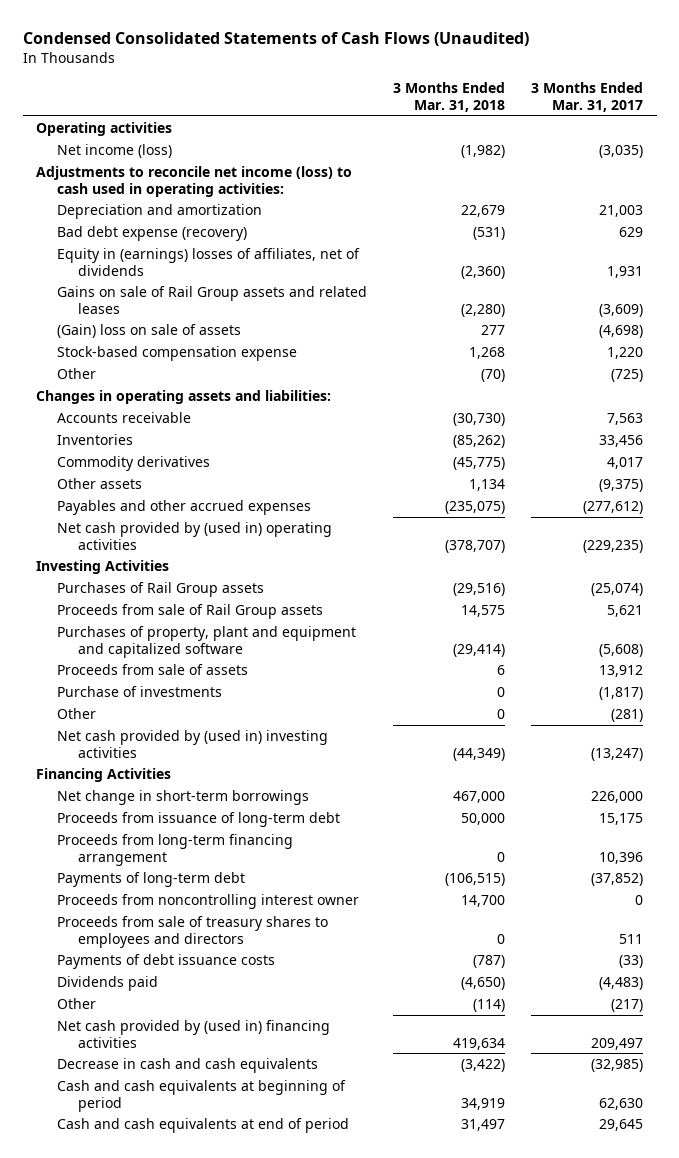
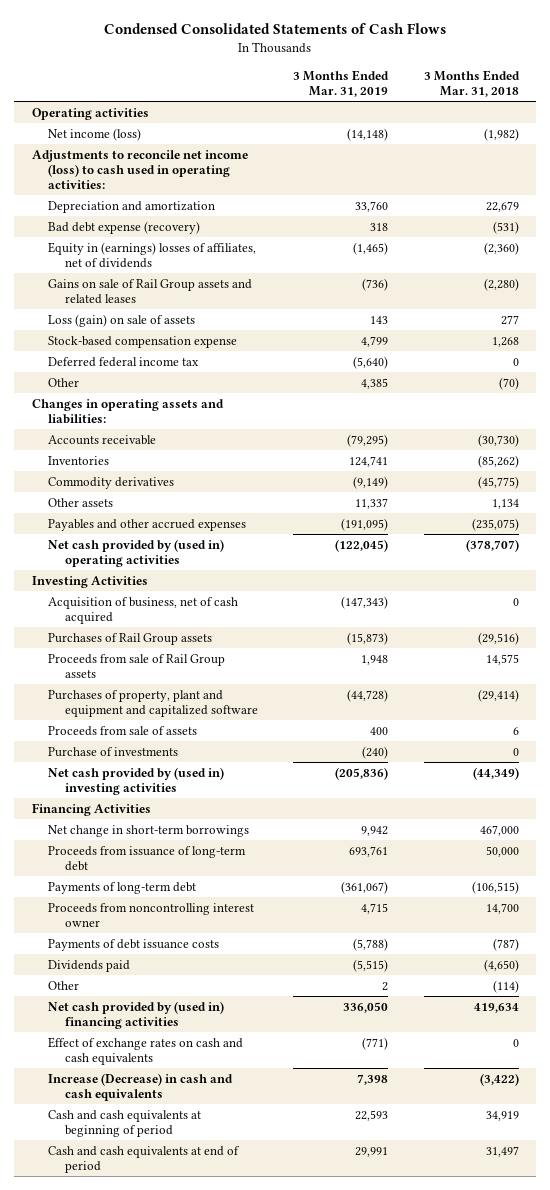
- Condensed Consolidated Statements of Cash Flows (Unaudited)
+ Condensed Consolidated Statements of Cash Flows
- | 3 Months Ended Mar. 31, 2018 | 3 Months Ended Mar. 31, 2017
+ | 3 Months Ended Mar. 31, 2019 | 3 Months Ended Mar. 31, 2018
- (Gain) loss on sale of assets | 277 | (4,698)
+ Loss (gain) on sale of assets | 143 | 277
+ Deferred federal income tax | (5,640) | 0
+ Acquisition of business, net of cash acquired | (147,343) | 0
- Other | 0 | (281)
- Proceeds from long-term financing arrangement | 0 | 10,396
- Proceeds from sale of treasury shares to employees and directors | 0 | 511
- Decrease in cash and cash equivalents | (3,422) | (32,985)
+ Effect of exchange rates on cash and cash equivalents | (771) | 0
+ Increase (Decrease) in cash and cash equivalents | 7,398 | (3,422)

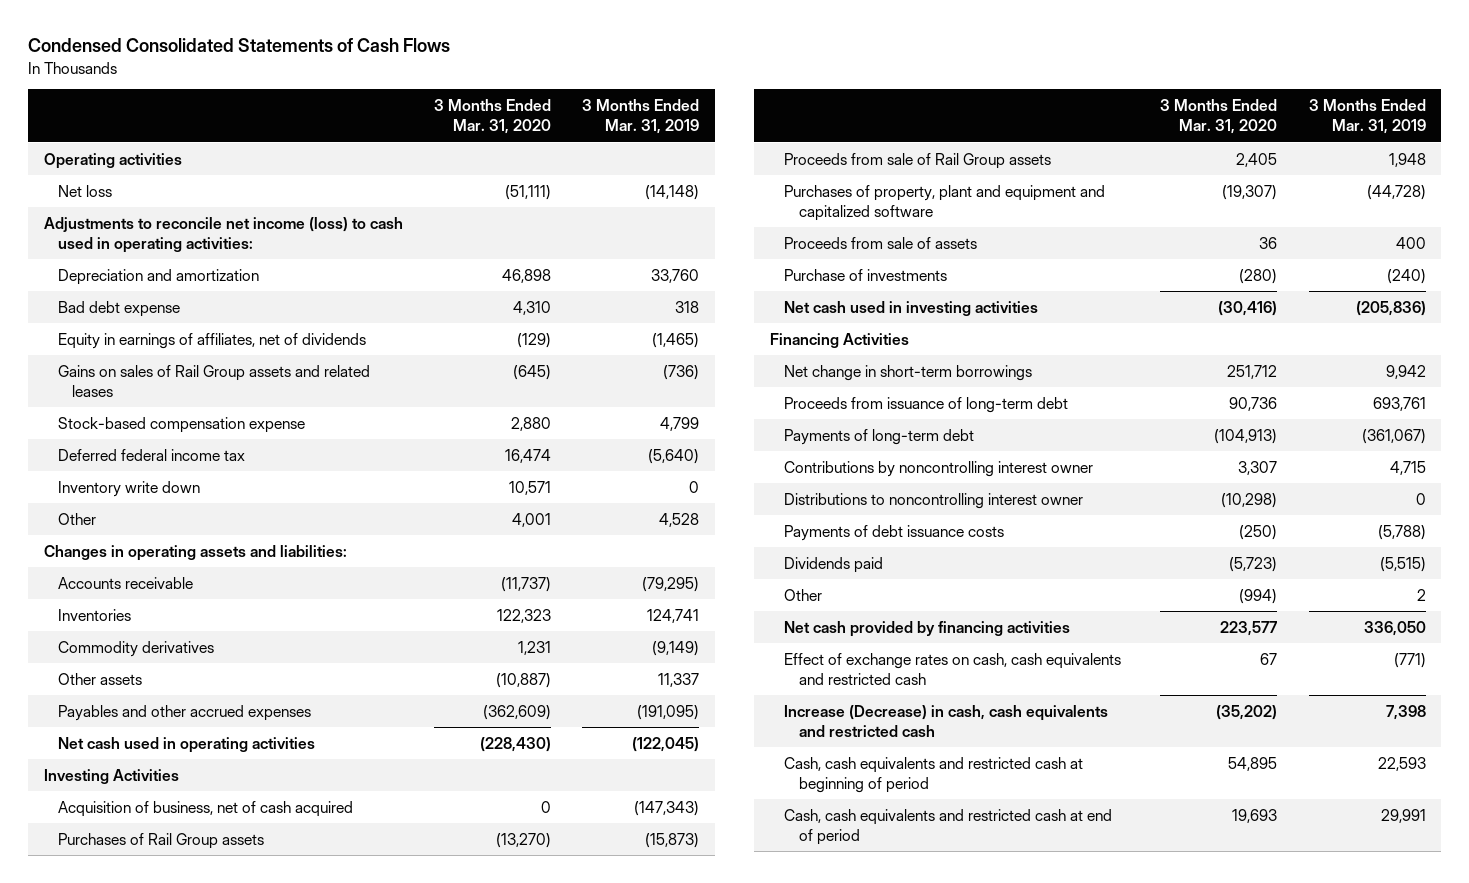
- | 3 Months Ended Mar. 31, 2019 | 3 Months Ended Mar. 31, 2018
+ | 3 Months Ended Mar. 31, 2020 | 3 Months Ended Mar. 31, 2019
- Net income (loss) | (14,148) | (1,982)
+ Net loss | (51,111) | (14,148)
- Bad debt expense (recovery) | 318 | (531)
- Equity in (earnings) losses of affiliates, net of dividends | (1,465) | (2,360)
- Gains on sale of Rail Group assets and related leases | (736) | (2,280)
- Loss (gain) on sale of assets | 143 | 277
+ Bad debt expense | 4,310 | 318
+ Equity in earnings of affiliates, net of dividends | (129) | (1,465)
+ Gains on sales of Rail Group assets and related leases | (645) | (736)
- Other | 4,385 | (70)
+ Inventory write down | 10,571 | 0
+ Other | 4,001 | 4,528
- Net cash provided by (used in) operating activities | (122,045) | (378,707)
+ Net cash used in operating activities | (228,430) | (122,045)
- Net cash provided by (used in) investing activities | (205,836) | (44,349)
+ Net cash used in investing activities | (30,416) | (205,836)
- Proceeds from noncontrolling interest owner | 4,715 | 14,700
+ Contributions by noncontrolling interest owner | 3,307 | 4,715
+ Distributions to noncontrolling interest owner | (10,298) | 0
- Net cash provided by (used in) financing activities | 336,050 | 419,634
- Effect of exchange rates on cash and cash equivalents | (771) | 0
- Increase (Decrease) in cash and cash equivalents | 7,398 | (3,422)
- Cash and cash equivalents at beginning of period | 22,593 | 34,919
- Cash and cash equivalents at end of period | 29,991 | 31,497
+ Net cash provided by financing activities | 223,577 | 336,050
+ Effect of exchange rates on cash, cash equivalents and restricted cash | 67 | (771)
+ Increase (Decrease) in cash, cash equivalents and restricted cash | (35,202) | 7,398
+ Cash, cash equivalents and restricted cash at beginning of period | 54,895 | 22,593
+ Cash, cash equivalents and restricted cash at end of period | 19,693 | 29,991

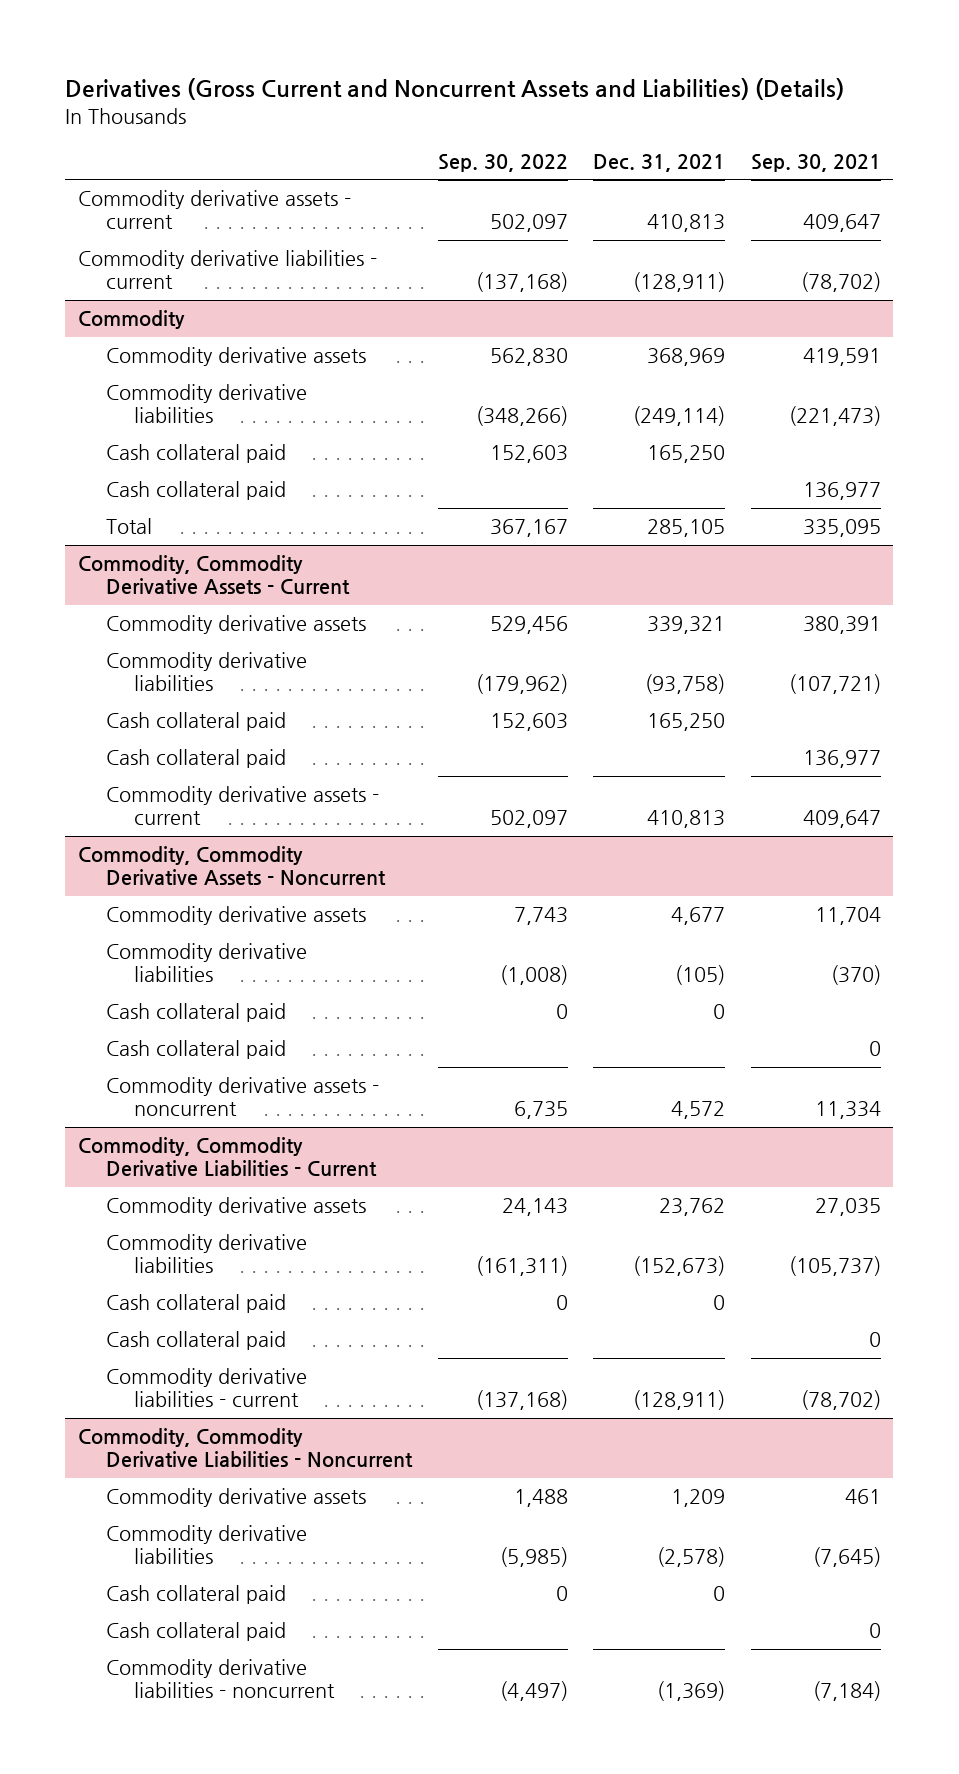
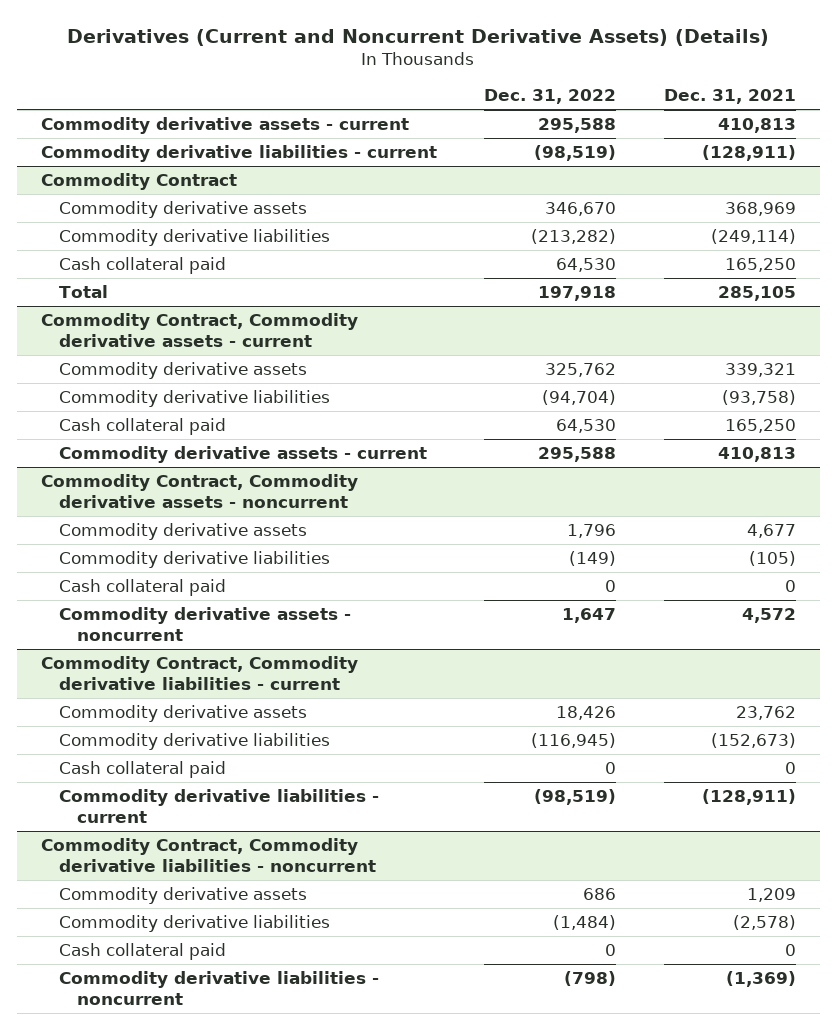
- Derivatives (Gross Current and Noncurrent Assets and Liabilities) (Details)
+ Derivatives (Current and Noncurrent Derivative Assets) (Details)
- | Sep. 30, 2022 | Dec. 31, 2021 | Sep. 30, 2021
+ | Dec. 31, 2022 | Dec. 31, 2021
- Commodity
+ Commodity Contract
- Cash collateral paid | | | 136,977
- Commodity, Commodity Derivative Assets - Current
+ Commodity Contract, Commodity derivative assets - current
- Cash collateral paid | | | 136,977
- Commodity, Commodity Derivative Assets - Noncurrent
+ Commodity Contract, Commodity derivative assets - noncurrent
- Cash collateral paid | | | 0
- Commodity, Commodity Derivative Liabilities - Current
+ Commodity Contract, Commodity derivative liabilities - current
- Cash collateral paid | | | 0
- Commodity, Commodity Derivative Liabilities - Noncurrent
+ Commodity Contract, Commodity derivative liabilities - noncurrent
- Cash collateral paid | | | 0

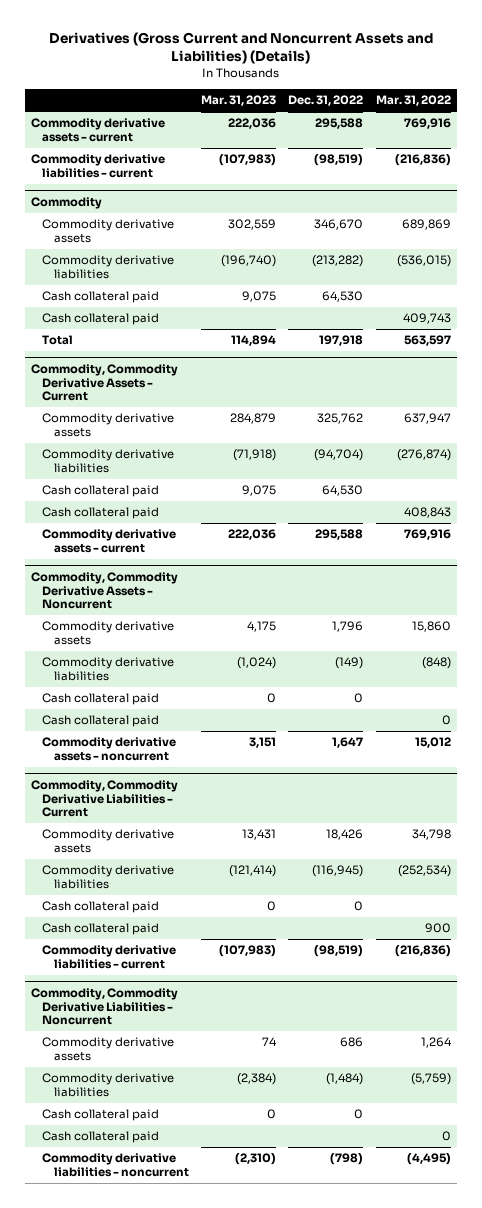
- Derivatives (Current and Noncurrent Derivative Assets) (Details)
+ Derivatives (Gross Current and Noncurrent Assets and Liabilities) (Details)
- | Dec. 31, 2022 | Dec. 31, 2021
+ | Mar. 31, 2023 | Dec. 31, 2022 | Mar. 31, 2022
- Commodity Contract
+ Commodity
+ Cash collateral paid | | | 409,743
- Commodity Contract, Commodity derivative assets - current
+ Commodity, Commodity Derivative Assets - Current
+ Cash collateral paid | | | 408,843
- Commodity Contract, Commodity derivative assets - noncurrent
+ Commodity, Commodity Derivative Assets - Noncurrent
+ Cash collateral paid | | | 0
- Commodity Contract, Commodity derivative liabilities - current
+ Commodity, Commodity Derivative Liabilities - Current
+ Cash collateral paid | | | 900
- Commodity Contract, Commodity derivative liabilities - noncurrent
+ Commodity, Commodity Derivative Liabilities - Noncurrent
+ Cash collateral paid | | | 0

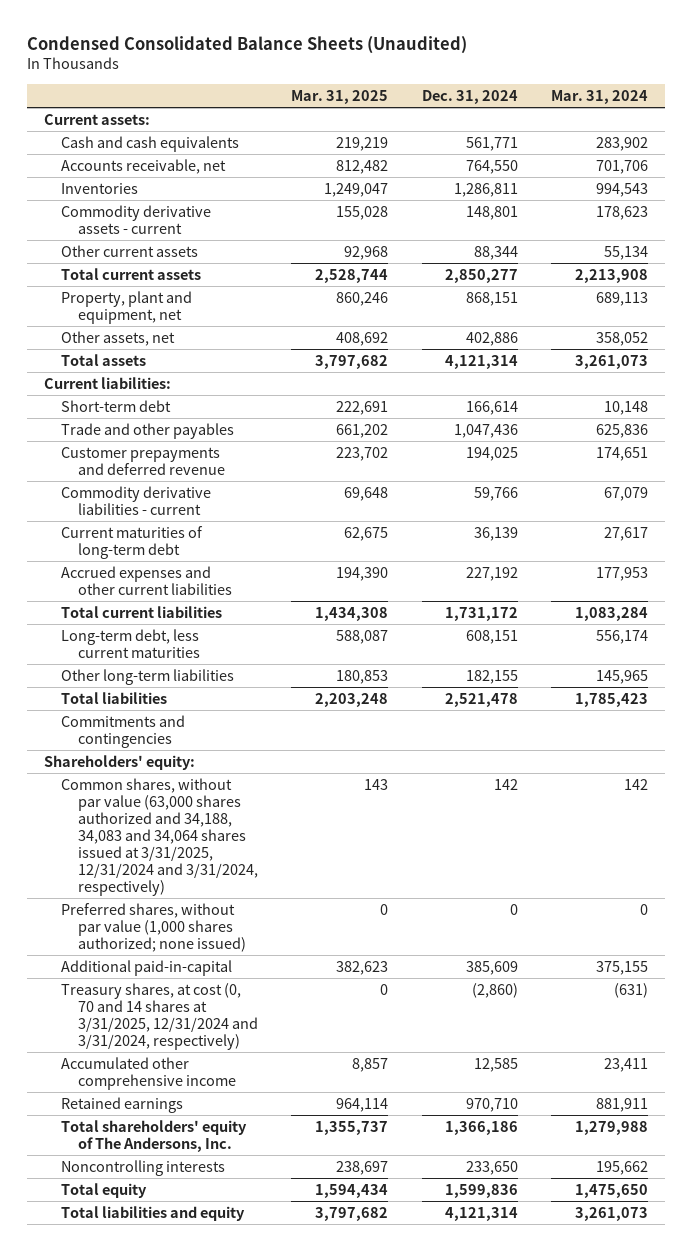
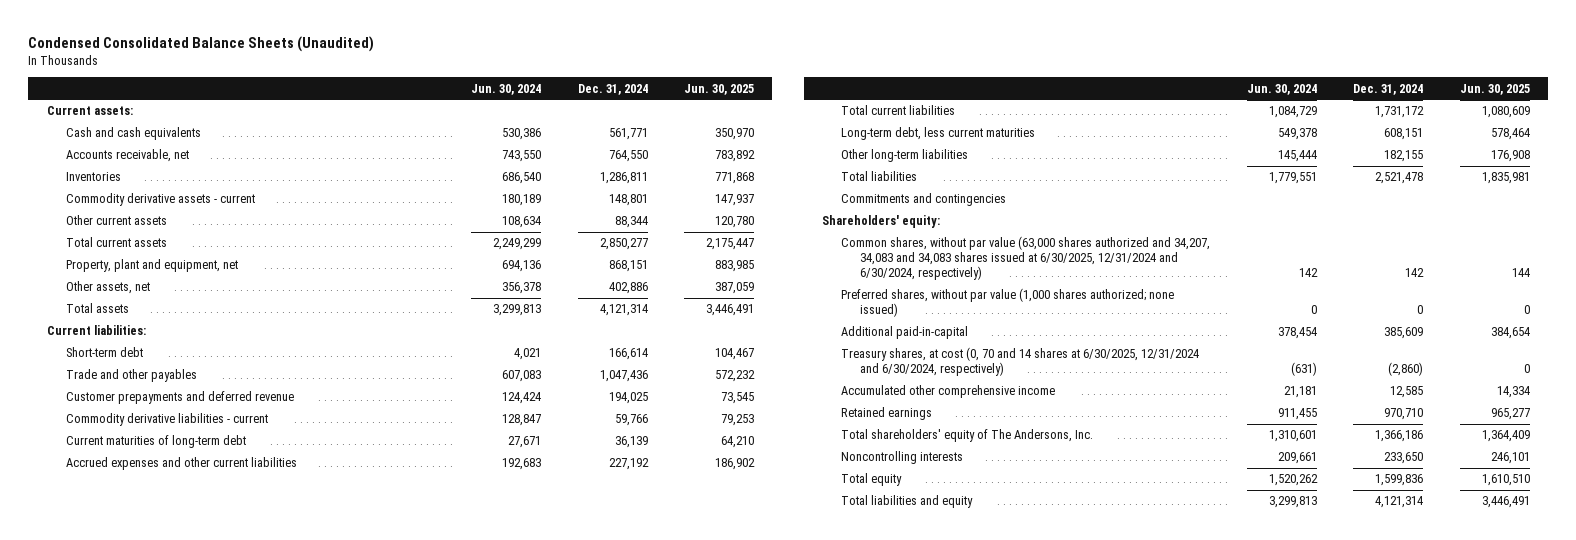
- | Mar. 31, 2025 | Dec. 31, 2024 | Mar. 31, 2024
+ | Jun. 30, 2024 | Dec. 31, 2024 | Jun. 30, 2025
- Common shares, without par value (63,000 shares authorized and 34,188, 34,083 and 34,064 shares issued at 3/31/2025, 12/31/2024 and 3/31/2024, respectively) | 143 | 142 | 142
+ Common shares, without par value (63,000 shares authorized and 34,207, 34,083 and 34,083 shares issued at 6/30/2025, 12/31/2024 and 6/30/2024, respectively) | 142 | 142 | 144
- Treasury shares, at cost (0, 70 and 14 shares at 3/31/2025, 12/31/2024 and 3/31/2024, respectively) | 0 | (2,860) | (631)
+ Treasury shares, at cost (0, 70 and 14 shares at 6/30/2025, 12/31/2024 and 6/30/2024, respectively) | (631) | (2,860) | 0

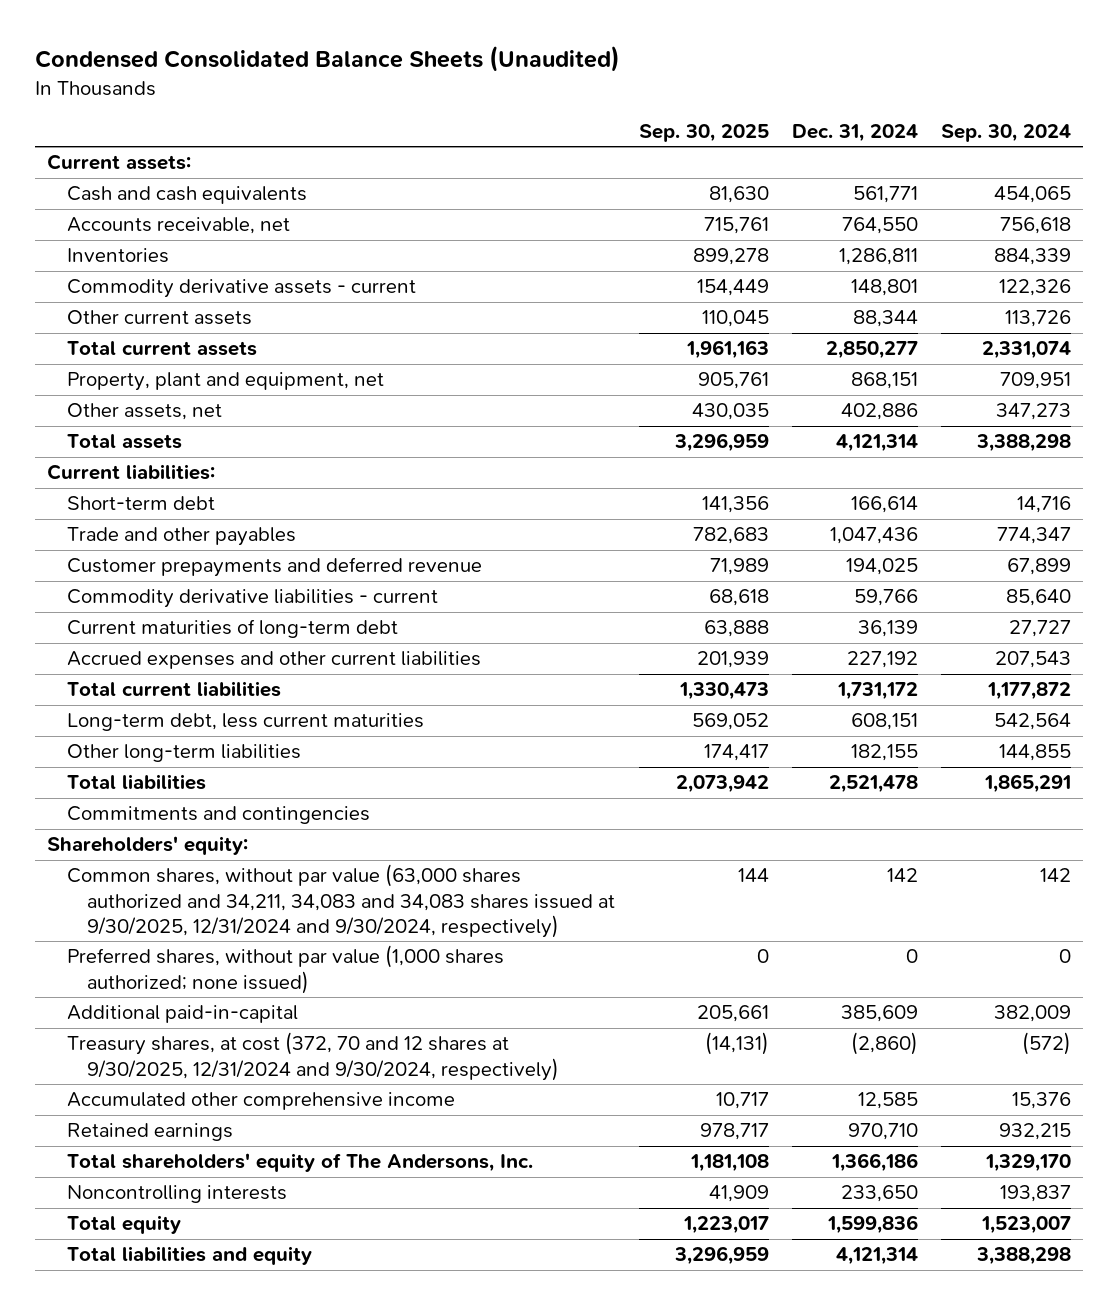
- | Jun. 30, 2024 | Dec. 31, 2024 | Jun. 30, 2025
+ | Sep. 30, 2025 | Dec. 31, 2024 | Sep. 30, 2024
- Common shares, without par value (63,000 shares authorized and 34,207, 34,083 and 34,083 shares issued at 6/30/2025, 12/31/2024 and 6/30/2024, respectively) | 142 | 142 | 144
+ Common shares, without par value (63,000 shares authorized and 34,211, 34,083 and 34,083 shares issued at 9/30/2025, 12/31/2024 and 9/30/2024, respectively) | 144 | 142 | 142
- Treasury shares, at cost (0, 70 and 14 shares at 6/30/2025, 12/31/2024 and 6/30/2024, respectively) | (631) | (2,860) | 0
+ Treasury shares, at cost (372, 70 and 12 shares at 9/30/2025, 12/31/2024 and 9/30/2024, respectively) | (14,131) | (2,860) | (572)

